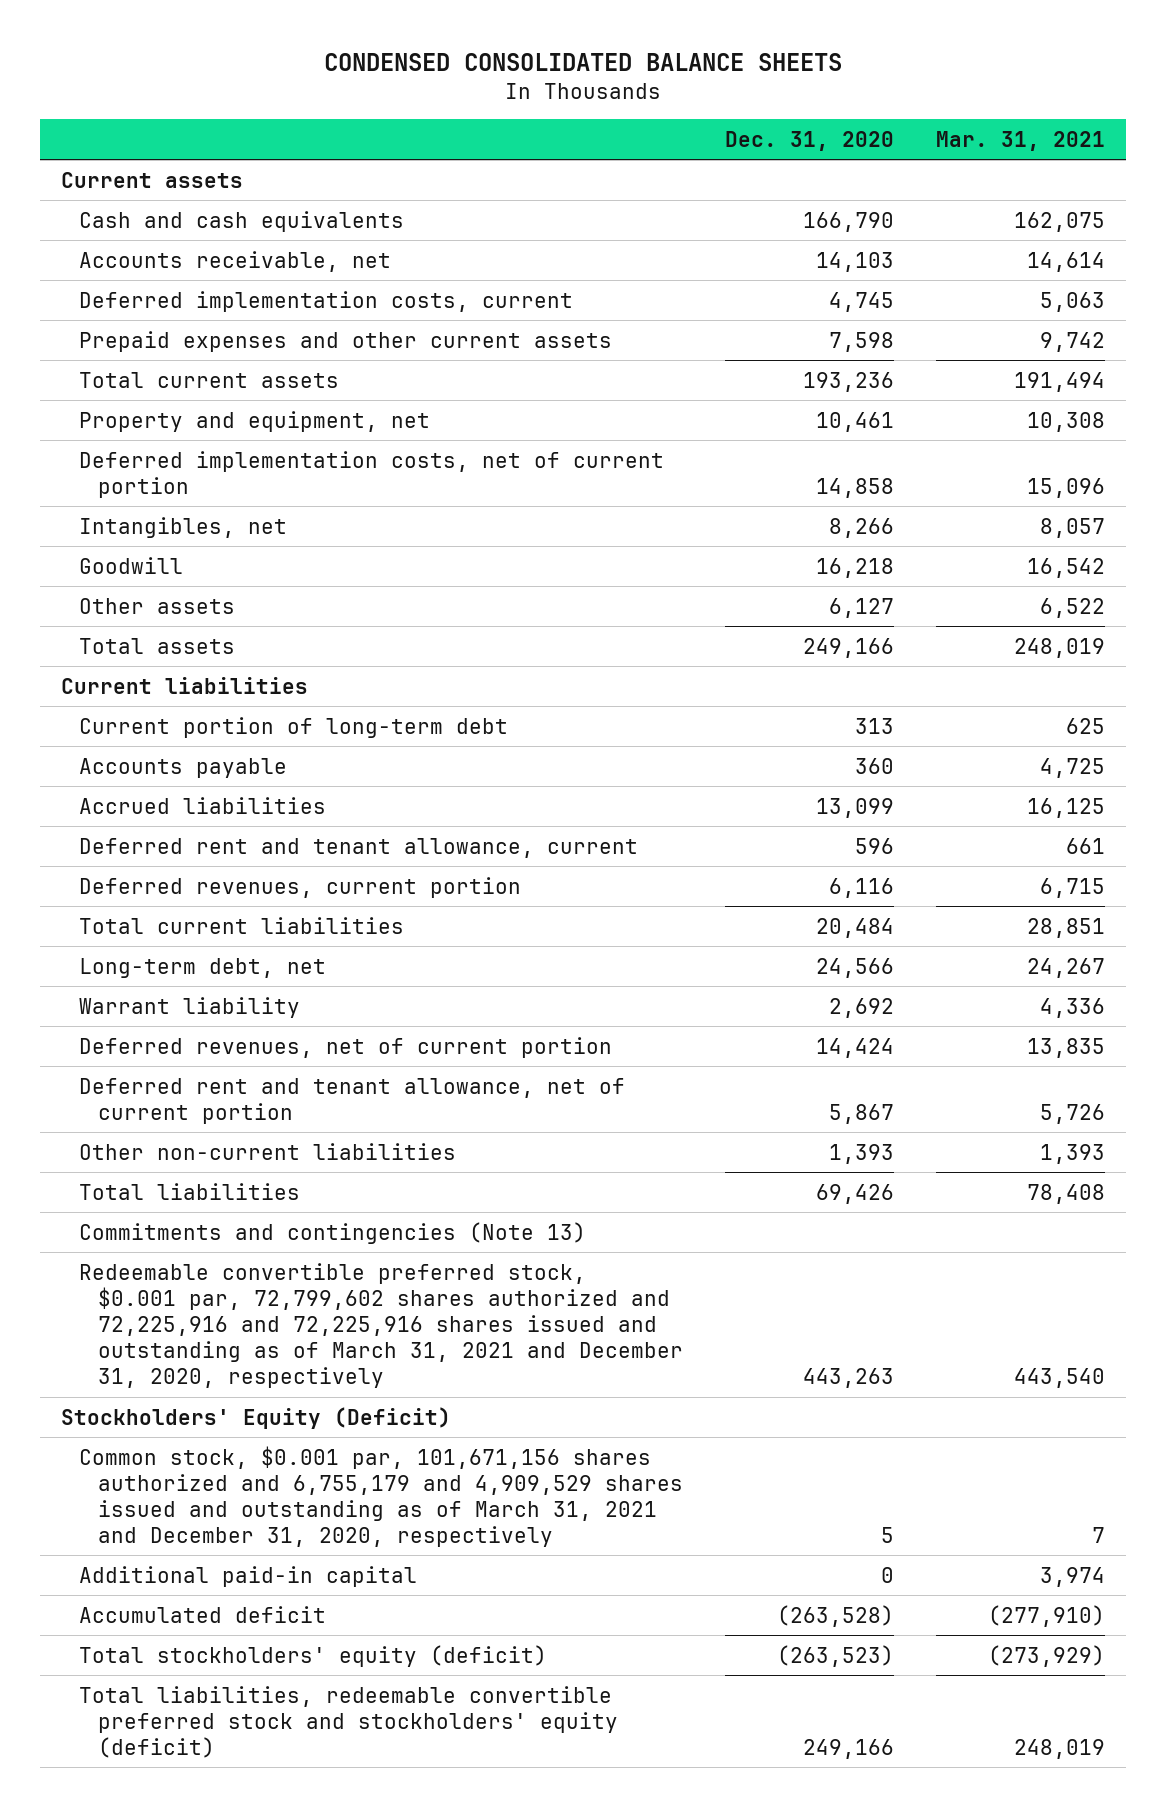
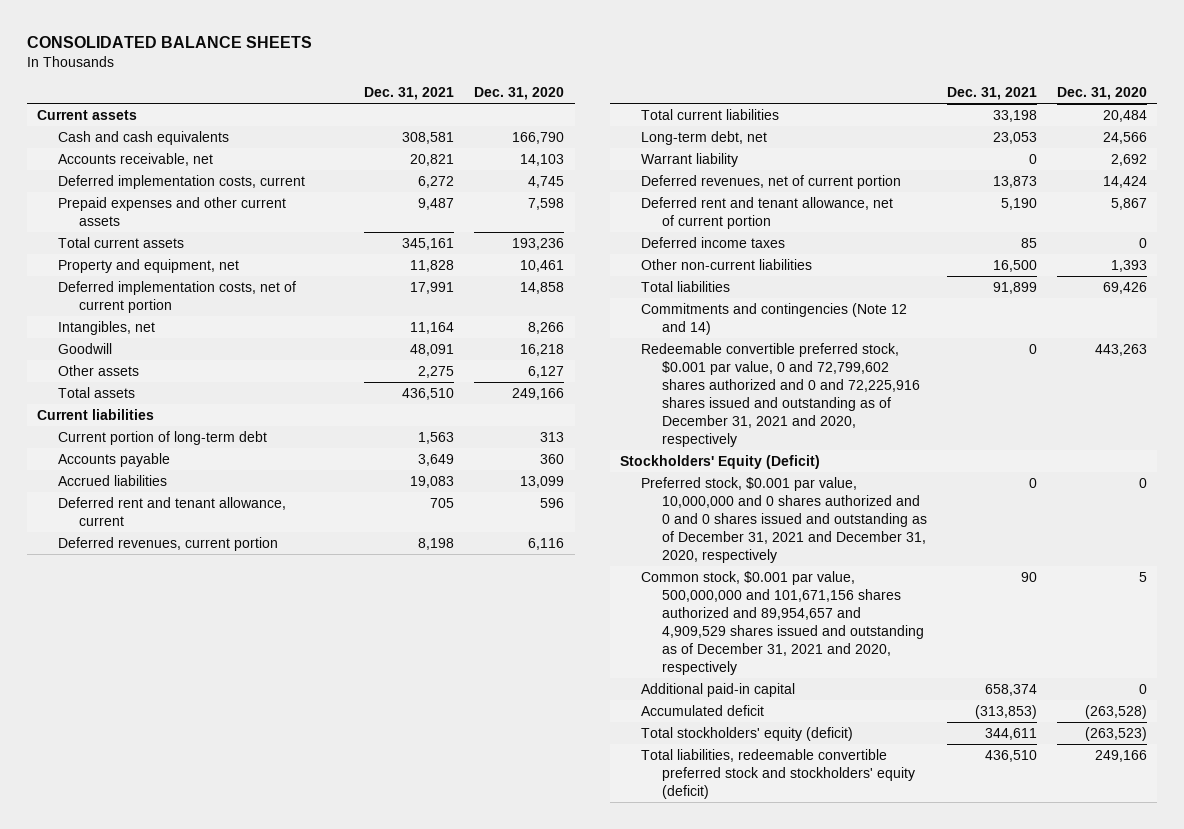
- CONDENSED CONSOLIDATED BALANCE SHEETS
+ CONSOLIDATED BALANCE SHEETS
- | Dec. 31, 2020 | Mar. 31, 2021
+ | Dec. 31, 2021 | Dec. 31, 2020
+ Deferred income taxes | 85 | 0
- Commitments and contingencies (Note 13)
- Redeemable convertible preferred stock, $0.001 par, 72,799,602 shares authorized and 72,225,916 and 72,225,916 shares issued and outstanding as of March 31, 2021 and December 31, 2020, respectively | 443,263 | 443,540
+ Commitments and contingencies (Note 12 and 14)
+ Redeemable convertible preferred stock, $0.001 par value, 0 and 72,799,602 shares authorized and 0 and 72,225,916 shares issued and outstanding as of December 31, 2021 and 2020, respectively | 0 | 443,263
- Common stock, $0.001 par, 101,671,156 shares authorized and 6,755,179 and 4,909,529 shares issued and outstanding as of March 31, 2021 and December 31, 2020, respectively | 5 | 7
+ Preferred stock, $0.001 par value, 10,000,000 and 0 shares authorized and 0 and 0 shares issued and outstanding as of December 31, 2021 and December 31, 2020, respectively | 0 | 0
+ Common stock, $0.001 par value, 500,000,000 and 101,671,156 shares authorized and 89,954,657 and 4,909,529 shares issued and outstanding as of December 31, 2021 and 2020, respectively | 90 | 5

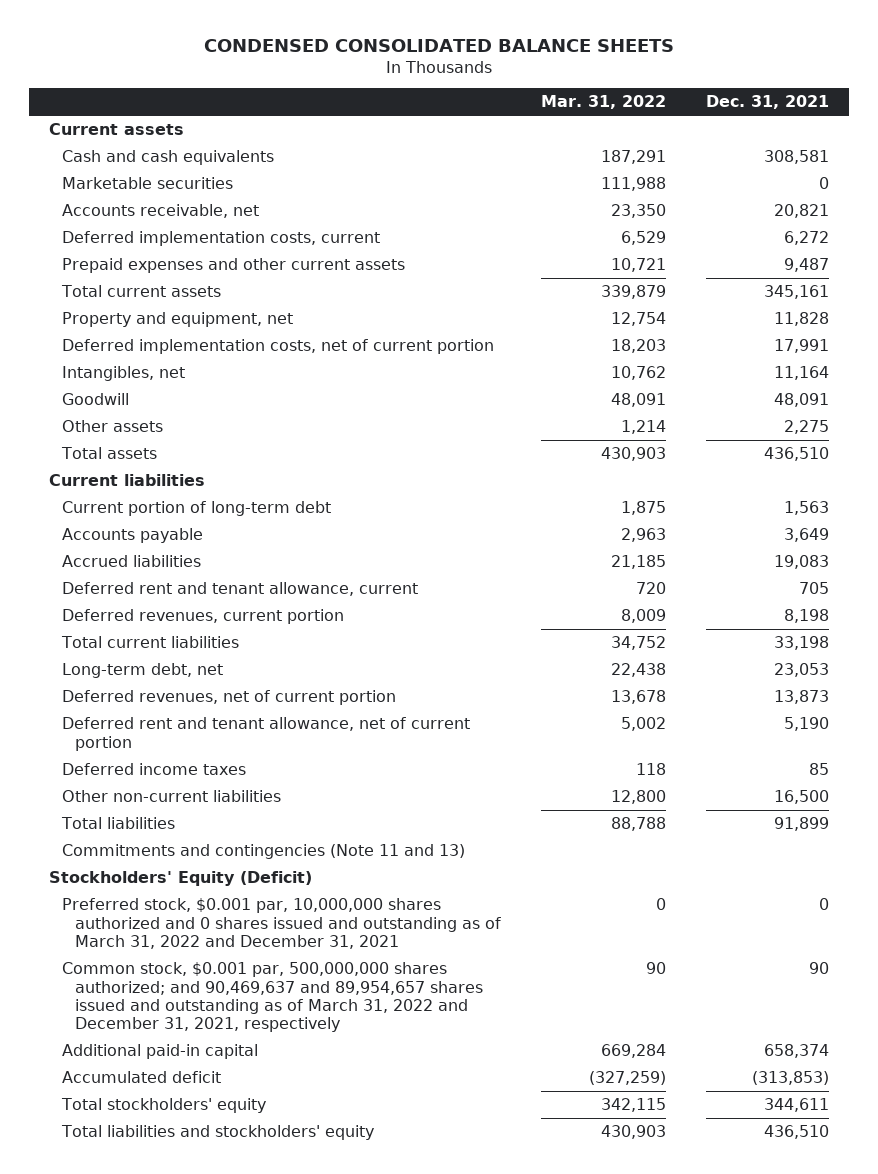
- CONSOLIDATED BALANCE SHEETS
+ CONDENSED CONSOLIDATED BALANCE SHEETS
- | Dec. 31, 2021 | Dec. 31, 2020
+ | Mar. 31, 2022 | Dec. 31, 2021
+ Marketable securities | 111,988 | 0
- Warrant liability | 0 | 2,692
- Commitments and contingencies (Note 12 and 14)
- Redeemable convertible preferred stock, $0.001 par value, 0 and 72,799,602 shares authorized and 0 and 72,225,916 shares issued and outstanding as of December 31, 2021 and 2020, respectively | 0 | 443,263
+ Commitments and contingencies (Note 11 and 13)
- Preferred stock, $0.001 par value, 10,000,000 and 0 shares authorized and 0 and 0 shares issued and outstanding as of December 31, 2021 and December 31, 2020, respectively | 0 | 0
- Common stock, $0.001 par value, 500,000,000 and 101,671,156 shares authorized and 89,954,657 and 4,909,529 shares issued and outstanding as of December 31, 2021 and 2020, respectively | 90 | 5
+ Preferred stock, $0.001 par, 10,000,000 shares authorized and 0 shares issued and outstanding as of March 31, 2022 and December 31, 2021 | 0 | 0
+ Common stock, $0.001 par, 500,000,000 shares authorized; and 90,469,637 and 89,954,657 shares issued and outstanding as of March 31, 2022 and December 31, 2021, respectively | 90 | 90
- Total stockholders' equity (deficit) | 344,611 | (263,523)
- Total liabilities, redeemable convertible preferred stock and stockholders' equity (deficit) | 436,510 | 249,166
+ Total stockholders' equity | 342,115 | 344,611
+ Total liabilities and stockholders' equity | 430,903 | 436,510

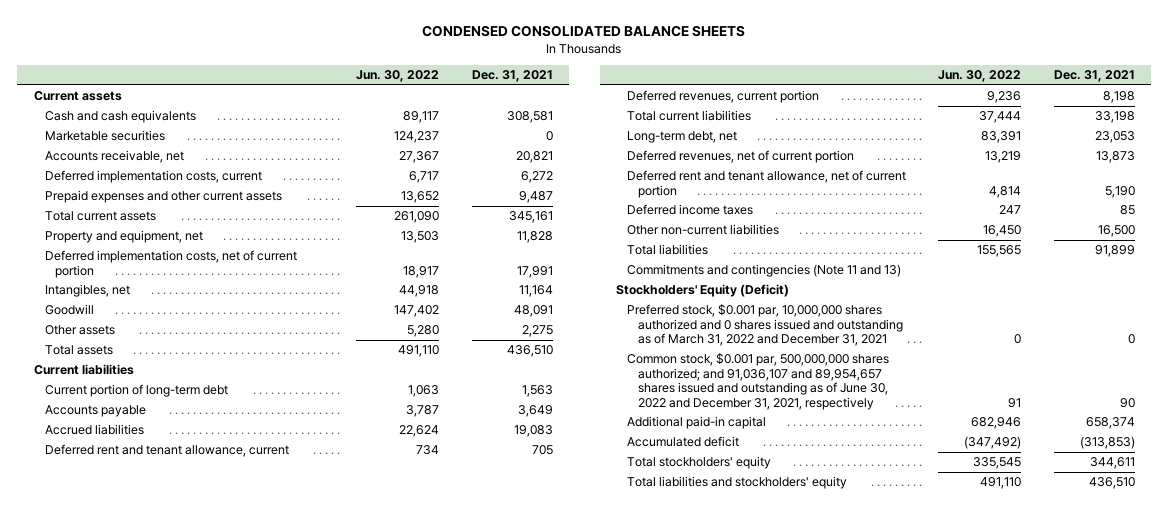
- | Mar. 31, 2022 | Dec. 31, 2021
+ | Jun. 30, 2022 | Dec. 31, 2021
- Common stock, $0.001 par, 500,000,000 shares authorized; and 90,469,637 and 89,954,657 shares issued and outstanding as of March 31, 2022 and December 31, 2021, respectively | 90 | 90
+ Common stock, $0.001 par, 500,000,000 shares authorized; and 91,036,107 and 89,954,657 shares issued and outstanding as of June 30, 2022 and December 31, 2021, respectively | 91 | 90

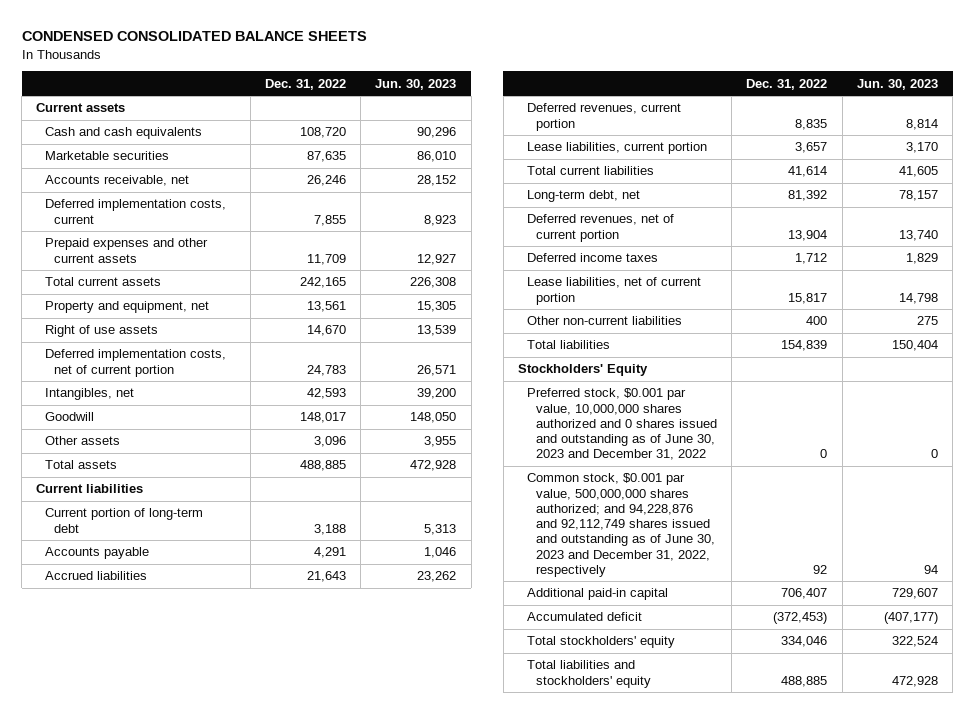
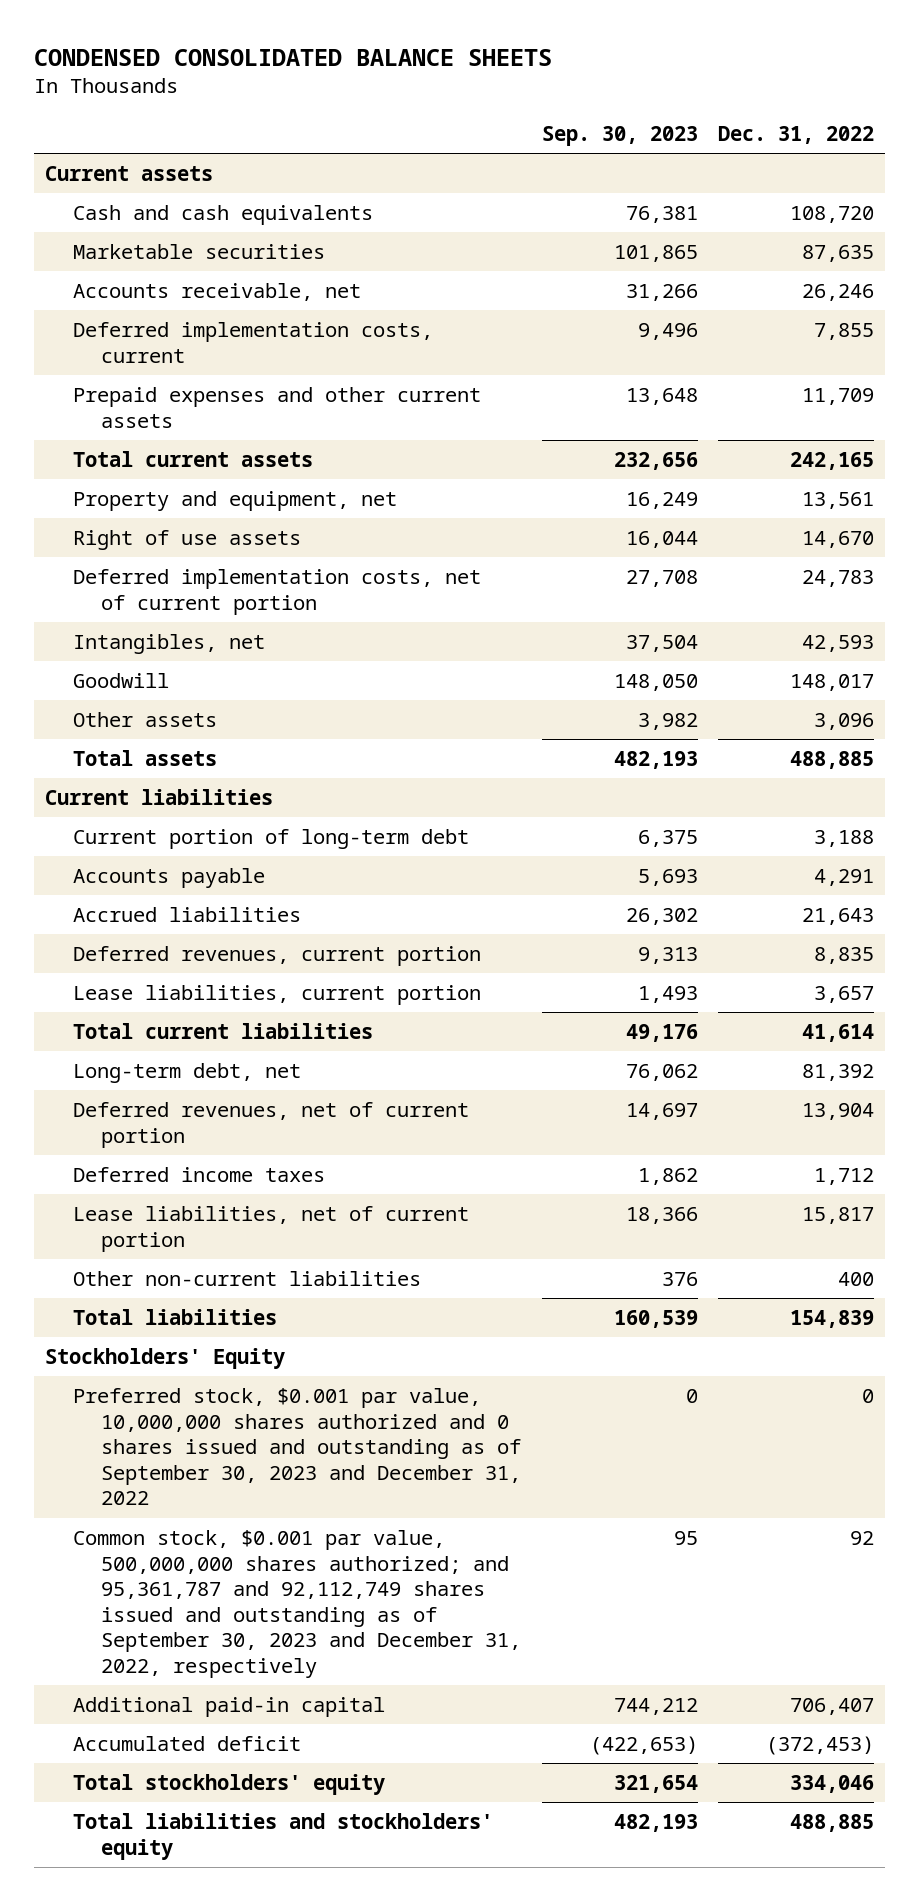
- | Dec. 31, 2022 | Jun. 30, 2023
+ | Sep. 30, 2023 | Dec. 31, 2022
- Preferred stock, $0.001 par value, 10,000,000 shares authorized and 0 shares issued and outstanding as of June 30, 2023 and December 31, 2022 | 0 | 0
- Common stock, $0.001 par value, 500,000,000 shares authorized; and 94,228,876 and 92,112,749 shares issued and outstanding as of June 30, 2023 and December 31, 2022, respectively | 92 | 94
+ Preferred stock, $0.001 par value, 10,000,000 shares authorized and 0 shares issued and outstanding as of September 30, 2023 and December 31, 2022 | 0 | 0
+ Common stock, $0.001 par value, 500,000,000 shares authorized; and 95,361,787 and 92,112,749 shares issued and outstanding as of September 30, 2023 and December 31, 2022, respectively | 95 | 92

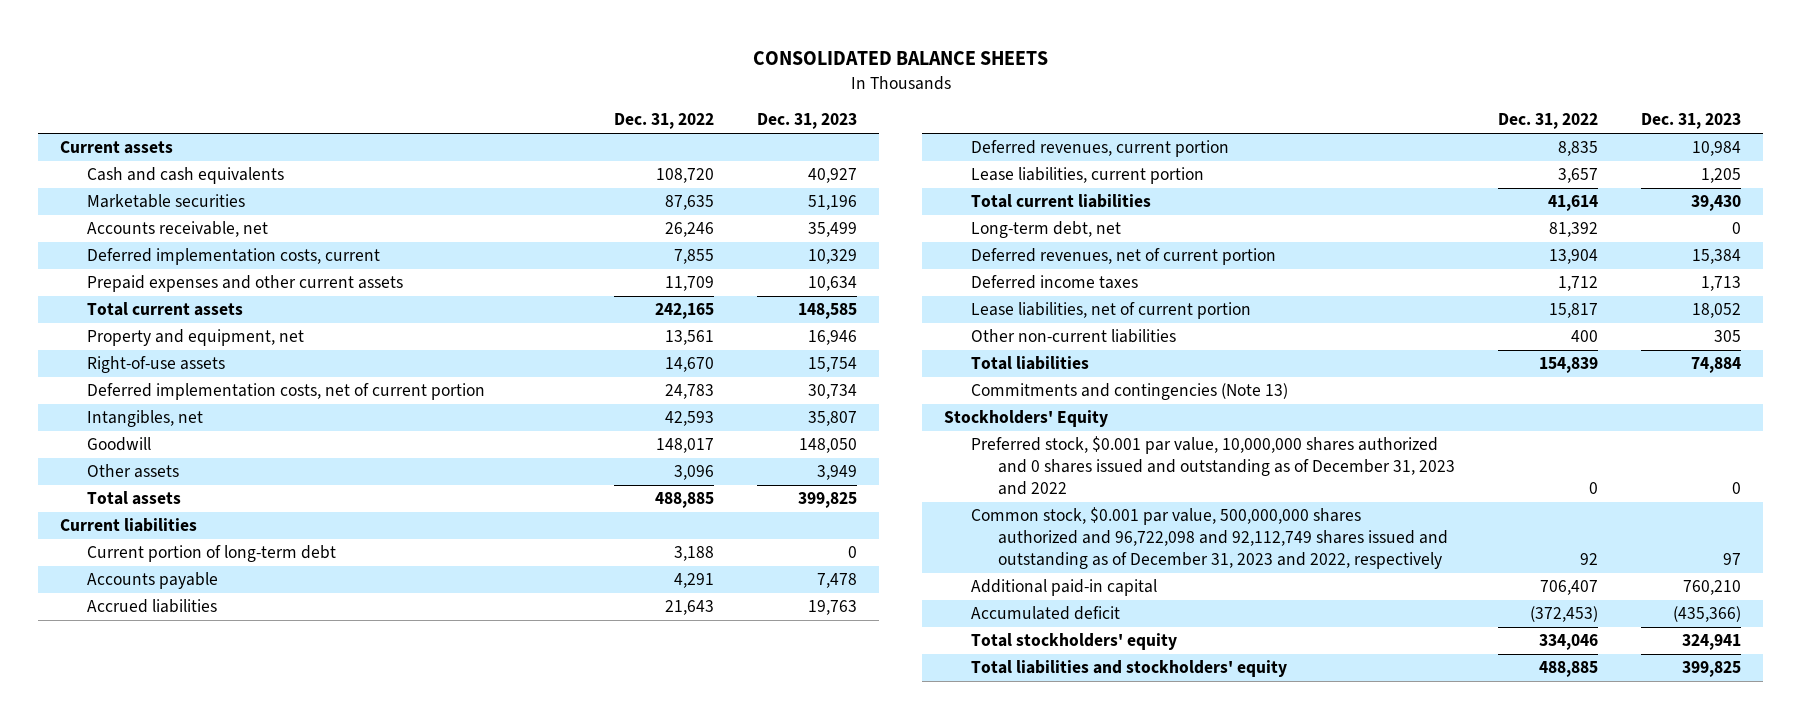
- CONDENSED CONSOLIDATED BALANCE SHEETS
+ CONSOLIDATED BALANCE SHEETS
- | Sep. 30, 2023 | Dec. 31, 2022
+ | Dec. 31, 2022 | Dec. 31, 2023
- Right of use assets | 16,044 | 14,670
+ Right-of-use assets | 14,670 | 15,754
+ Commitments and contingencies (Note 13)
- Preferred stock, $0.001 par value, 10,000,000 shares authorized and 0 shares issued and outstanding as of September 30, 2023 and December 31, 2022 | 0 | 0
- Common stock, $0.001 par value, 500,000,000 shares authorized; and 95,361,787 and 92,112,749 shares issued and outstanding as of September 30, 2023 and December 31, 2022, respectively | 95 | 92
+ Preferred stock, $0.001 par value, 10,000,000 shares authorized and 0 shares issued and outstanding as of December 31, 2023 and 2022 | 0 | 0
+ Common stock, $0.001 par value, 500,000,000 shares authorized and 96,722,098 and 92,112,749 shares issued and outstanding as of December 31, 2023 and 2022, respectively | 92 | 97

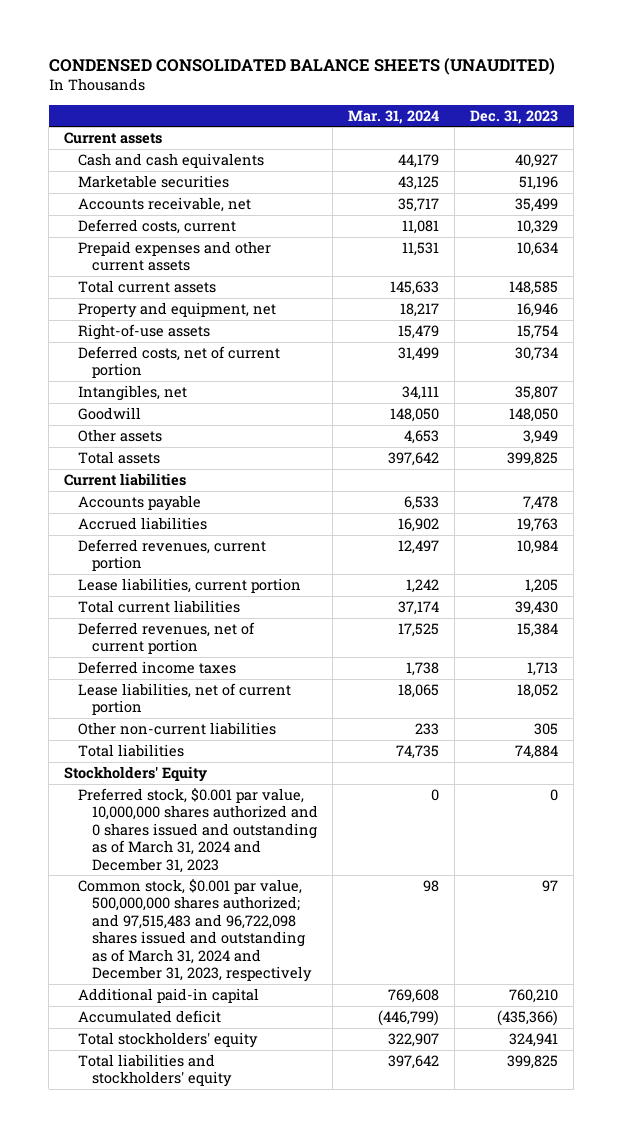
- CONSOLIDATED BALANCE SHEETS
+ CONDENSED CONSOLIDATED BALANCE SHEETS (UNAUDITED)
- | Dec. 31, 2022 | Dec. 31, 2023
+ | Mar. 31, 2024 | Dec. 31, 2023
- Deferred implementation costs, current | 7,855 | 10,329
+ Deferred costs, current | 11,081 | 10,329
- Deferred implementation costs, net of current portion | 24,783 | 30,734
+ Deferred costs, net of current portion | 31,499 | 30,734
- Current portion of long-term debt | 3,188 | 0
- Long-term debt, net | 81,392 | 0
- Commitments and contingencies (Note 13)
- Preferred stock, $0.001 par value, 10,000,000 shares authorized and 0 shares issued and outstanding as of December 31, 2023 and 2022 | 0 | 0
- Common stock, $0.001 par value, 500,000,000 shares authorized and 96,722,098 and 92,112,749 shares issued and outstanding as of December 31, 2023 and 2022, respectively | 92 | 97
+ Preferred stock, $0.001 par value, 10,000,000 shares authorized and 0 shares issued and outstanding as of March 31, 2024 and December 31, 2023 | 0 | 0
+ Common stock, $0.001 par value, 500,000,000 shares authorized; and 97,515,483 and 96,722,098 shares issued and outstanding as of March 31, 2024 and December 31, 2023, respectively | 98 | 97

